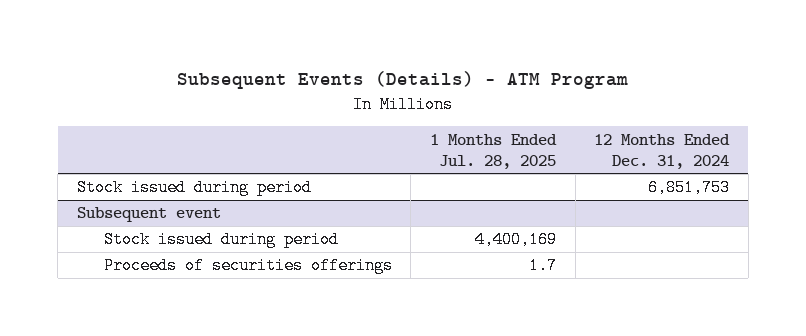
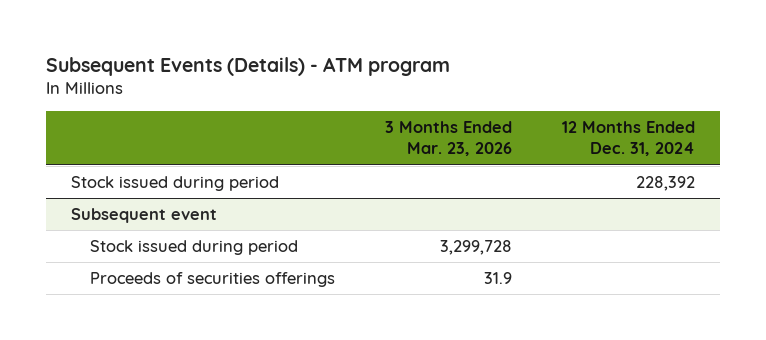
- Subsequent Events (Details) - ATM Program
+ Subsequent Events (Details) - ATM program
- | 1 Months Ended Jul. 28, 2025 | 12 Months Ended Dec. 31, 2024
+ | 3 Months Ended Mar. 23, 2026 | 12 Months Ended Dec. 31, 2024
- Stock issued during period | | 6,851,753
+ Stock issued during period | | 228,392

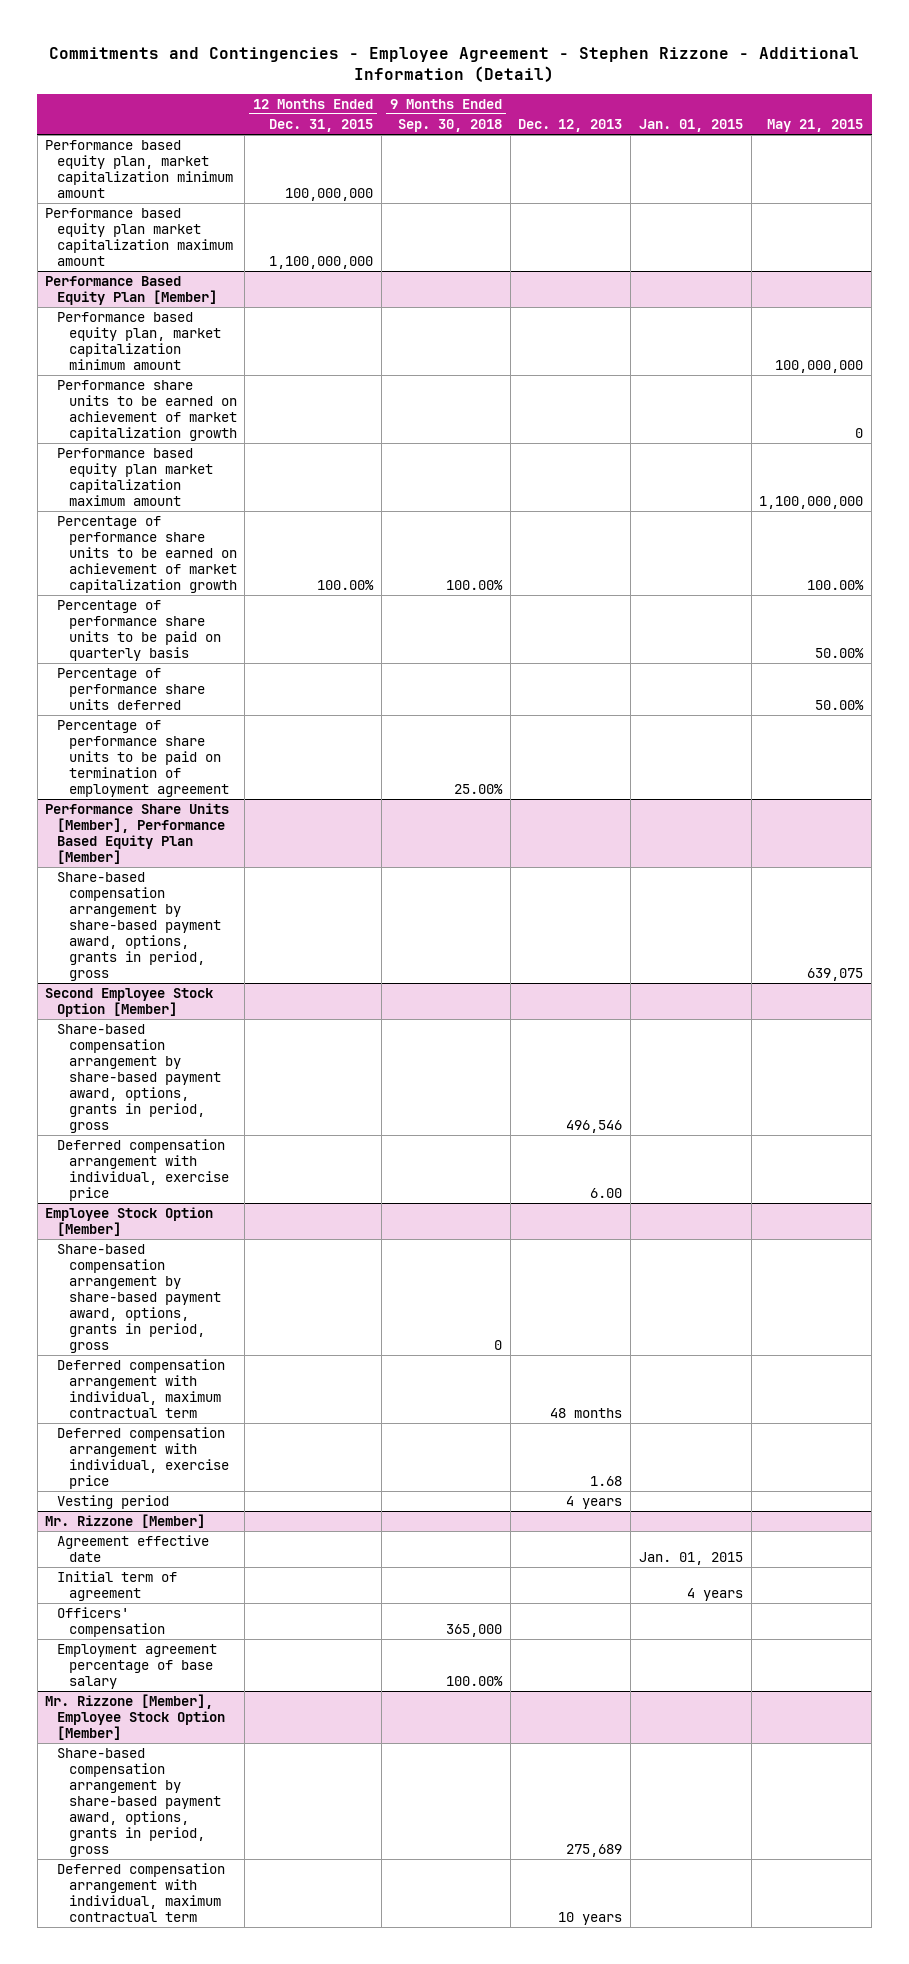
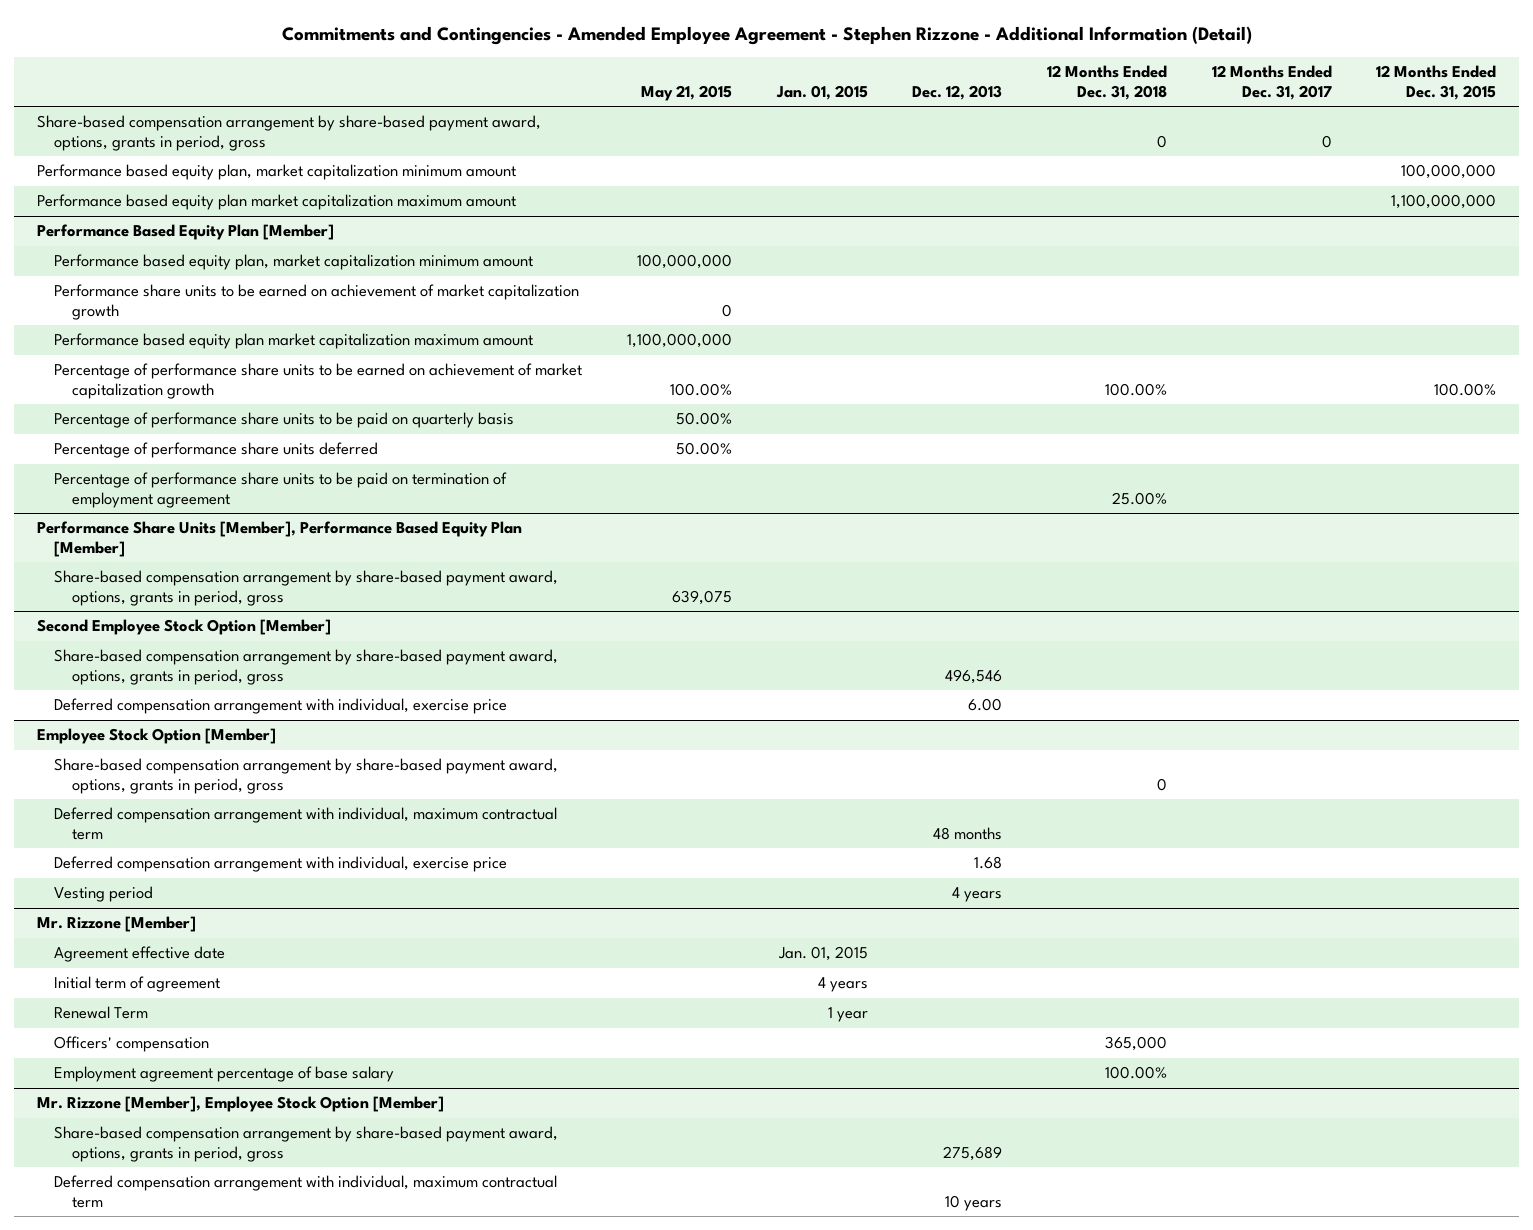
- Commitments and Contingencies - Employee Agreement - Stephen Rizzone - Additional Information (Detail)
+ Commitments and Contingencies - Amended Employee Agreement - Stephen Rizzone - Additional Information (Detail)
- | 12 Months Ended Dec. 31, 2015 | 9 Months Ended Sep. 30, 2018 | Dec. 12, 2013 | Jan. 01, 2015 | May 21, 2015
+ | May 21, 2015 | Jan. 01, 2015 | Dec. 12, 2013 | 12 Months Ended Dec. 31, 2018 | 12 Months Ended Dec. 31, 2017 | 12 Months Ended Dec. 31, 2015
+ Share-based compensation arrangement by share-based payment award, options, grants in period, gross | | | | 0 | 0 |
@ Mr. Rizzone [Member]
+ Renewal Term | | 1 year | | | |

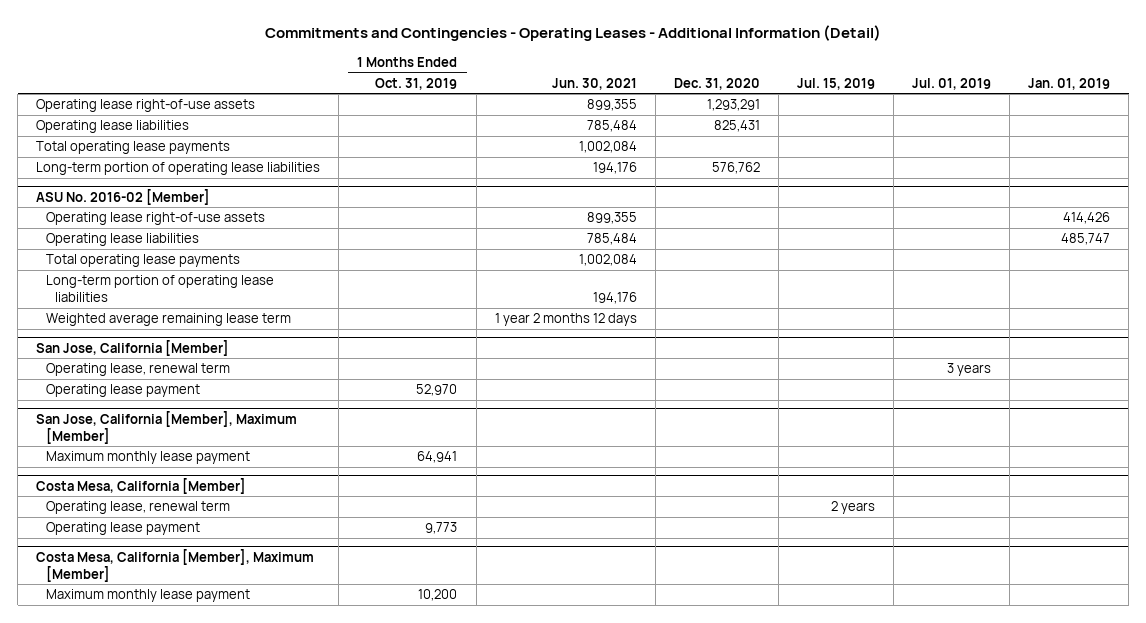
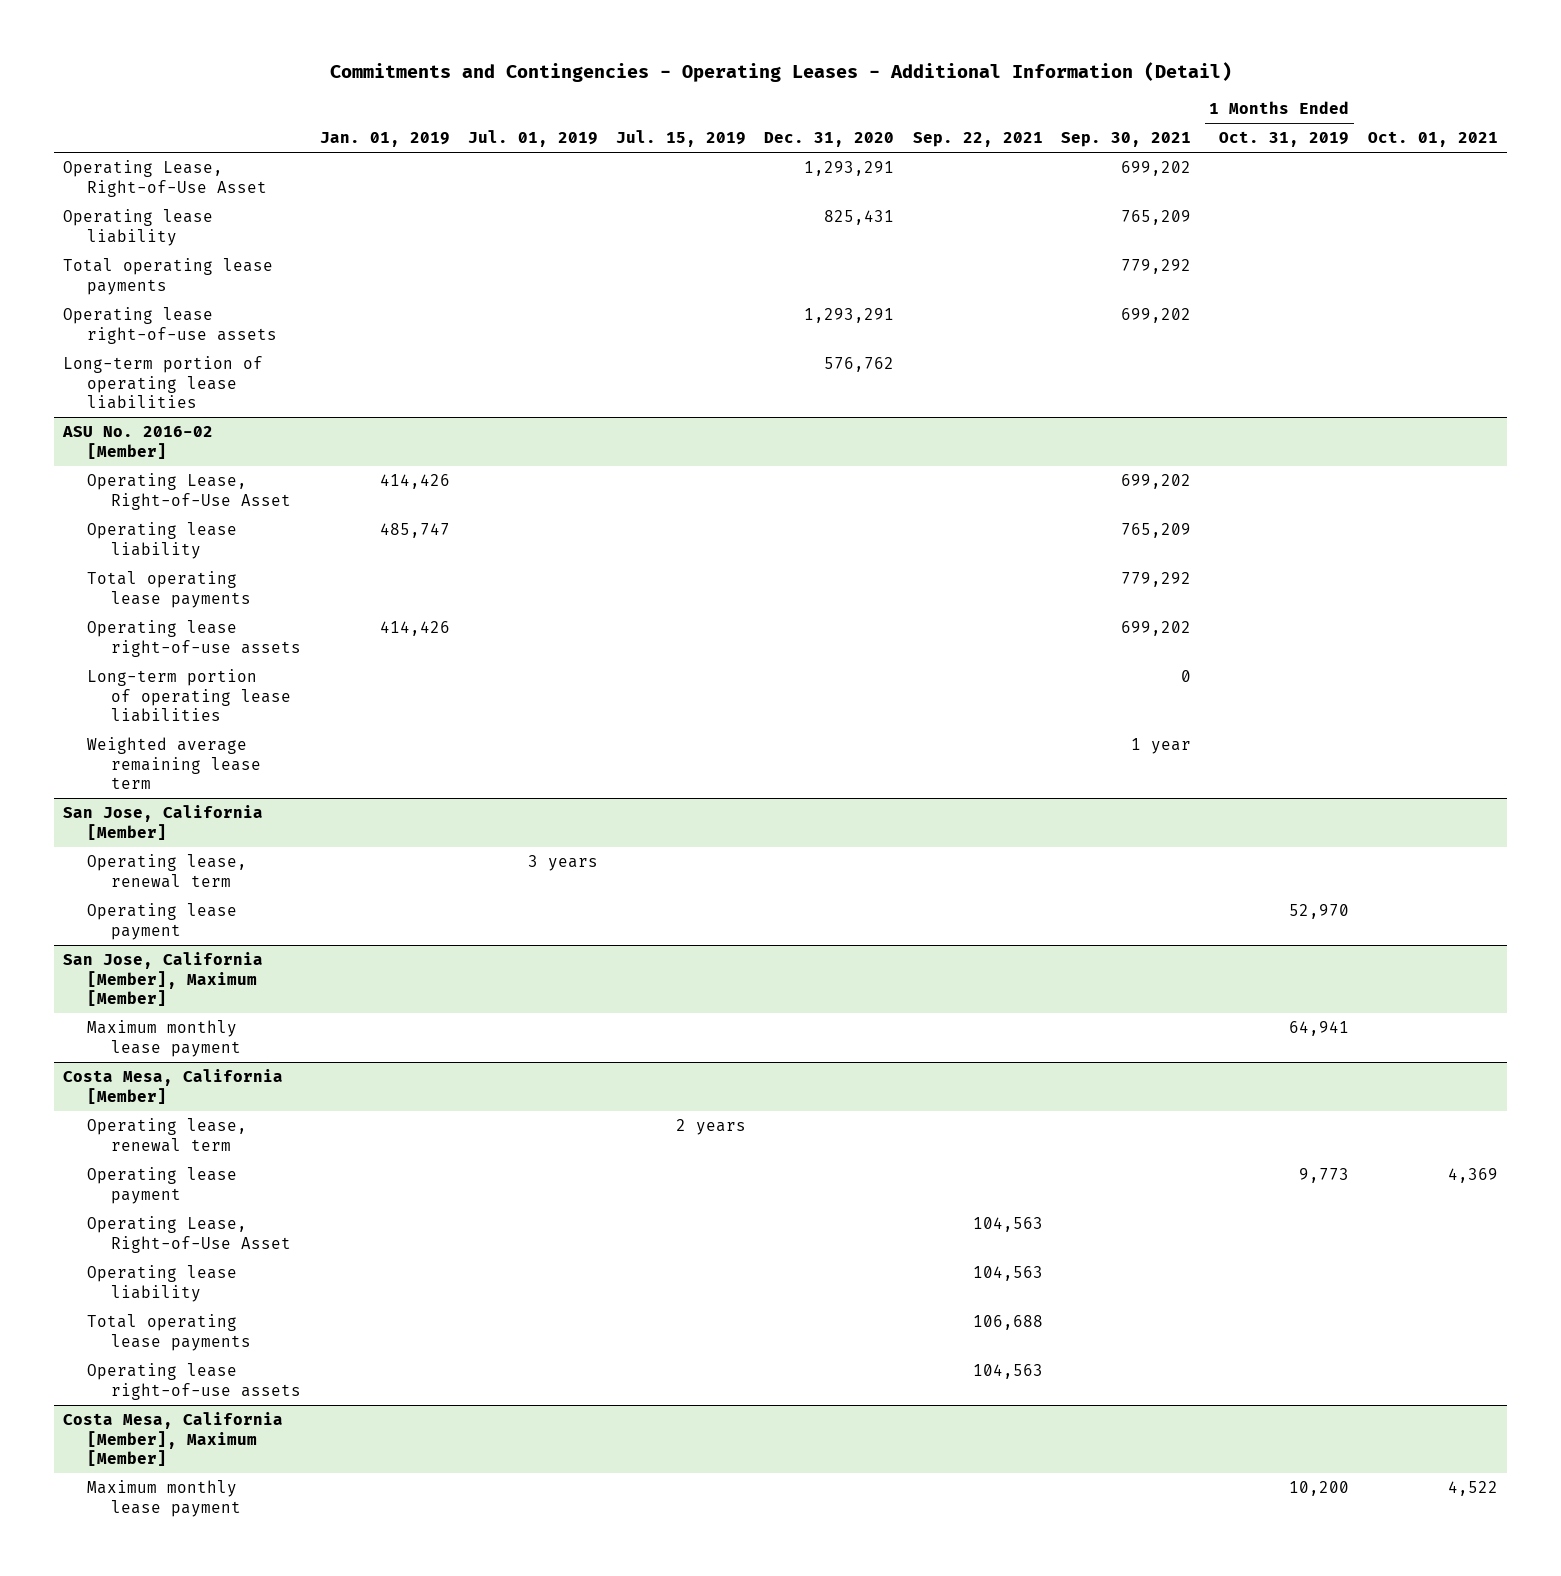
- | 1 Months Ended Oct. 31, 2019 | Jun. 30, 2021 | Dec. 31, 2020 | Jul. 15, 2019 | Jul. 01, 2019 | Jan. 01, 2019
+ | Jan. 01, 2019 | Jul. 01, 2019 | Jul. 15, 2019 | Dec. 31, 2020 | Sep. 22, 2021 | Sep. 30, 2021 | 1 Months Ended Oct. 31, 2019 | Oct. 01, 2021
- Operating lease liabilities | | 785,484 | 825,431 | | |
+ Operating Lease, Right-of-Use Asset | | | | 1,293,291 | | 699,202 | |
+ Operating lease liability | | | | 825,431 | | 765,209 | |
moved down: Operating lease right-of-use assets | | | | 1,293,291 | | 699,202 | |
@ ASU No. 2016-02 [Member]
- Operating lease liabilities | | 785,484 | | | | 485,747
+ Operating Lease, Right-of-Use Asset | 414,426 | | | | | 699,202 | |
+ Operating lease liability | 485,747 | | | | | 765,209 | |
moved down: Operating lease right-of-use assets | 414,426 | | | | | 699,202 | |
@ Costa Mesa, California [Member]
+ Operating Lease, Right-of-Use Asset | | | | | 104,563 | | |
+ Operating lease liability | | | | | 104,563 | | |
+ Total operating lease payments | | | | | 106,688 | | |
+ Operating lease right-of-use assets | | | | | 104,563 | | |

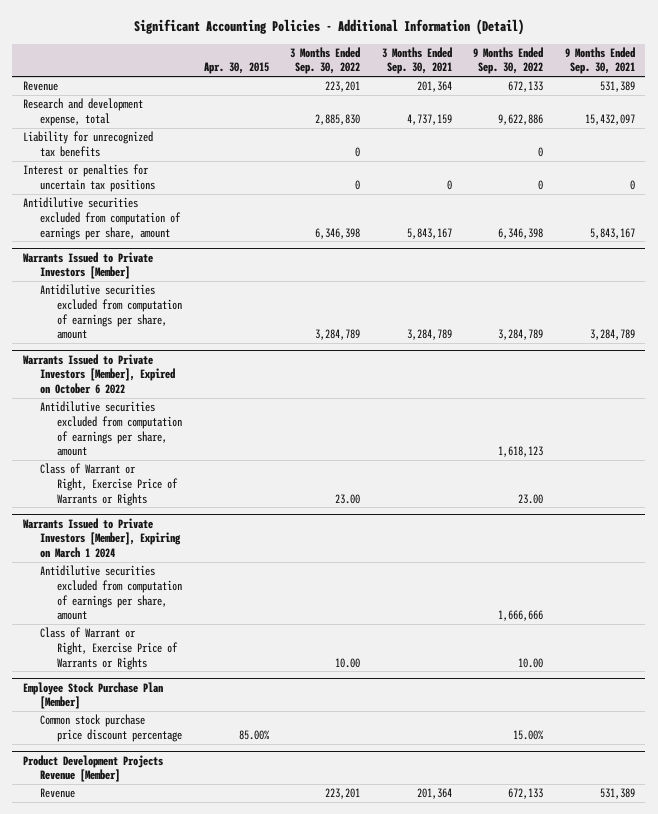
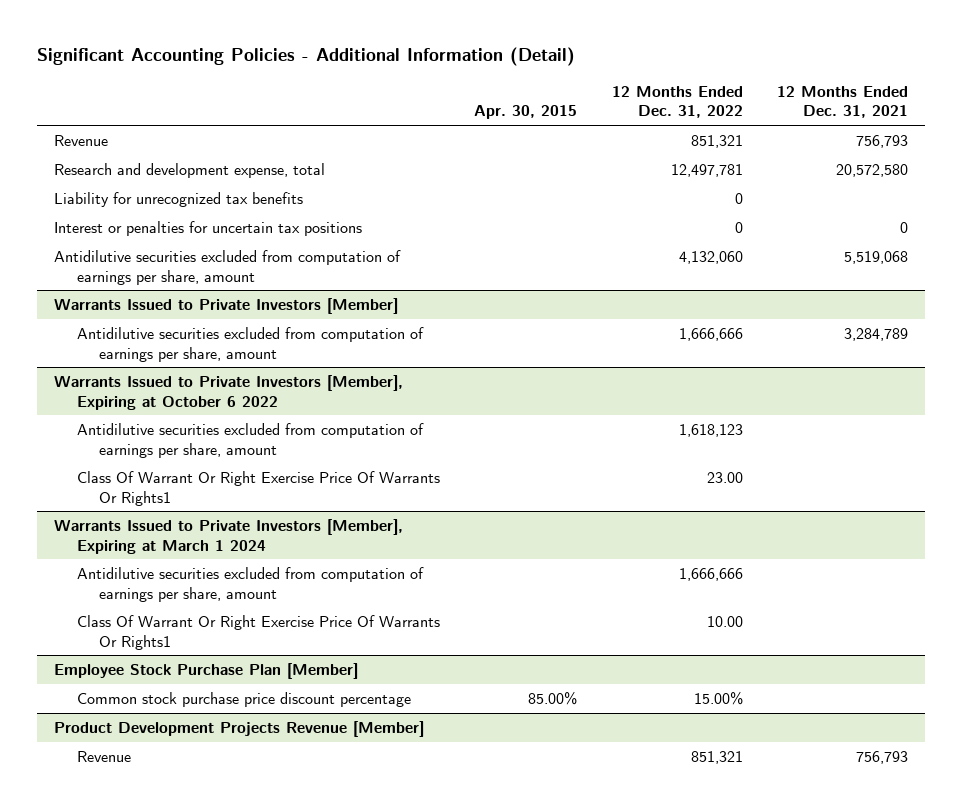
- | Apr. 30, 2015 | 3 Months Ended Sep. 30, 2022 | 3 Months Ended Sep. 30, 2021 | 9 Months Ended Sep. 30, 2022 | 9 Months Ended Sep. 30, 2021
+ | Apr. 30, 2015 | 12 Months Ended Dec. 31, 2022 | 12 Months Ended Dec. 31, 2021
- Warrants Issued to Private Investors [Member], Expired on October 6 2022
+ Warrants Issued to Private Investors [Member], Expiring at October 6 2022
- Class of Warrant or Right, Exercise Price of Warrants or Rights | | 23.00 | | 23.00 |
- Warrants Issued to Private Investors [Member], Expiring on March 1 2024
+ Class Of Warrant Or Right Exercise Price Of Warrants Or Rights1 | | 23.00 |
+ Warrants Issued to Private Investors [Member], Expiring at March 1 2024
- Class of Warrant or Right, Exercise Price of Warrants or Rights | | 10.00 | | 10.00 |
+ Class Of Warrant Or Right Exercise Price Of Warrants Or Rights1 | | 10.00 |

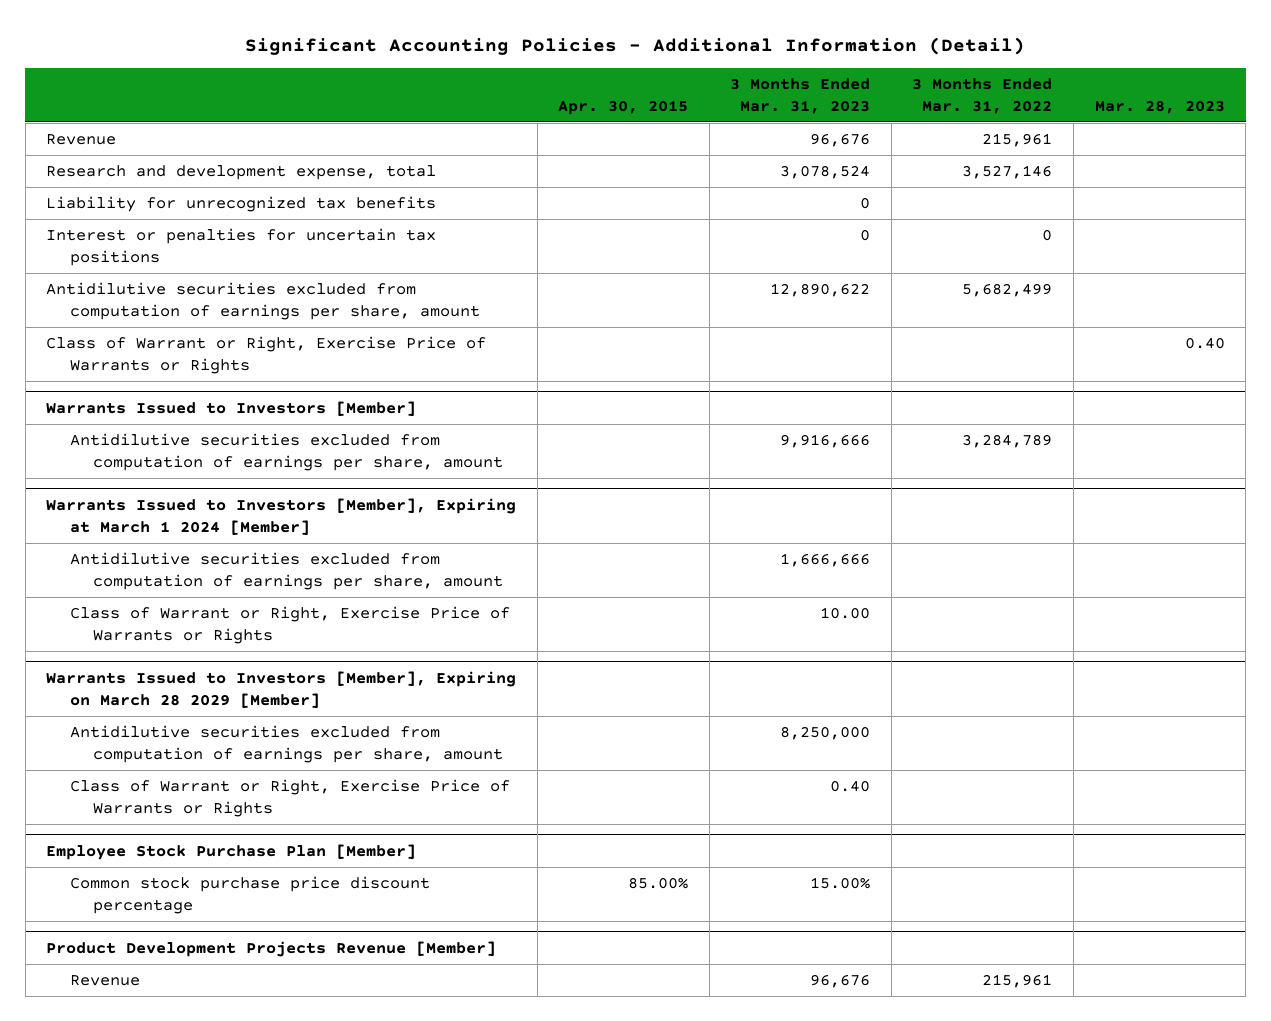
- | Apr. 30, 2015 | 12 Months Ended Dec. 31, 2022 | 12 Months Ended Dec. 31, 2021
+ | Apr. 30, 2015 | 3 Months Ended Mar. 31, 2023 | 3 Months Ended Mar. 31, 2022 | Mar. 28, 2023
- Warrants Issued to Private Investors [Member]
+ Class of Warrant or Right, Exercise Price of Warrants or Rights | | | | 0.40
+ Warrants Issued to Investors [Member]
- Warrants Issued to Private Investors [Member], Expiring at October 6 2022
- Antidilutive securities excluded from computation of earnings per share, amount | | 1,618,123 |
- Class Of Warrant Or Right Exercise Price Of Warrants Or Rights1 | | 23.00 |
- Warrants Issued to Private Investors [Member], Expiring at March 1 2024
+ Warrants Issued to Investors [Member], Expiring at March 1 2024 [Member]
- Class Of Warrant Or Right Exercise Price Of Warrants Or Rights1 | | 10.00 |
+ Class of Warrant or Right, Exercise Price of Warrants or Rights | | 10.00 | |
+ Warrants Issued to Investors [Member], Expiring on March 28 2029 [Member]
+ Antidilutive securities excluded from computation of earnings per share, amount | | 8,250,000 | |
+ Class of Warrant or Right, Exercise Price of Warrants or Rights | | 0.40 | |

